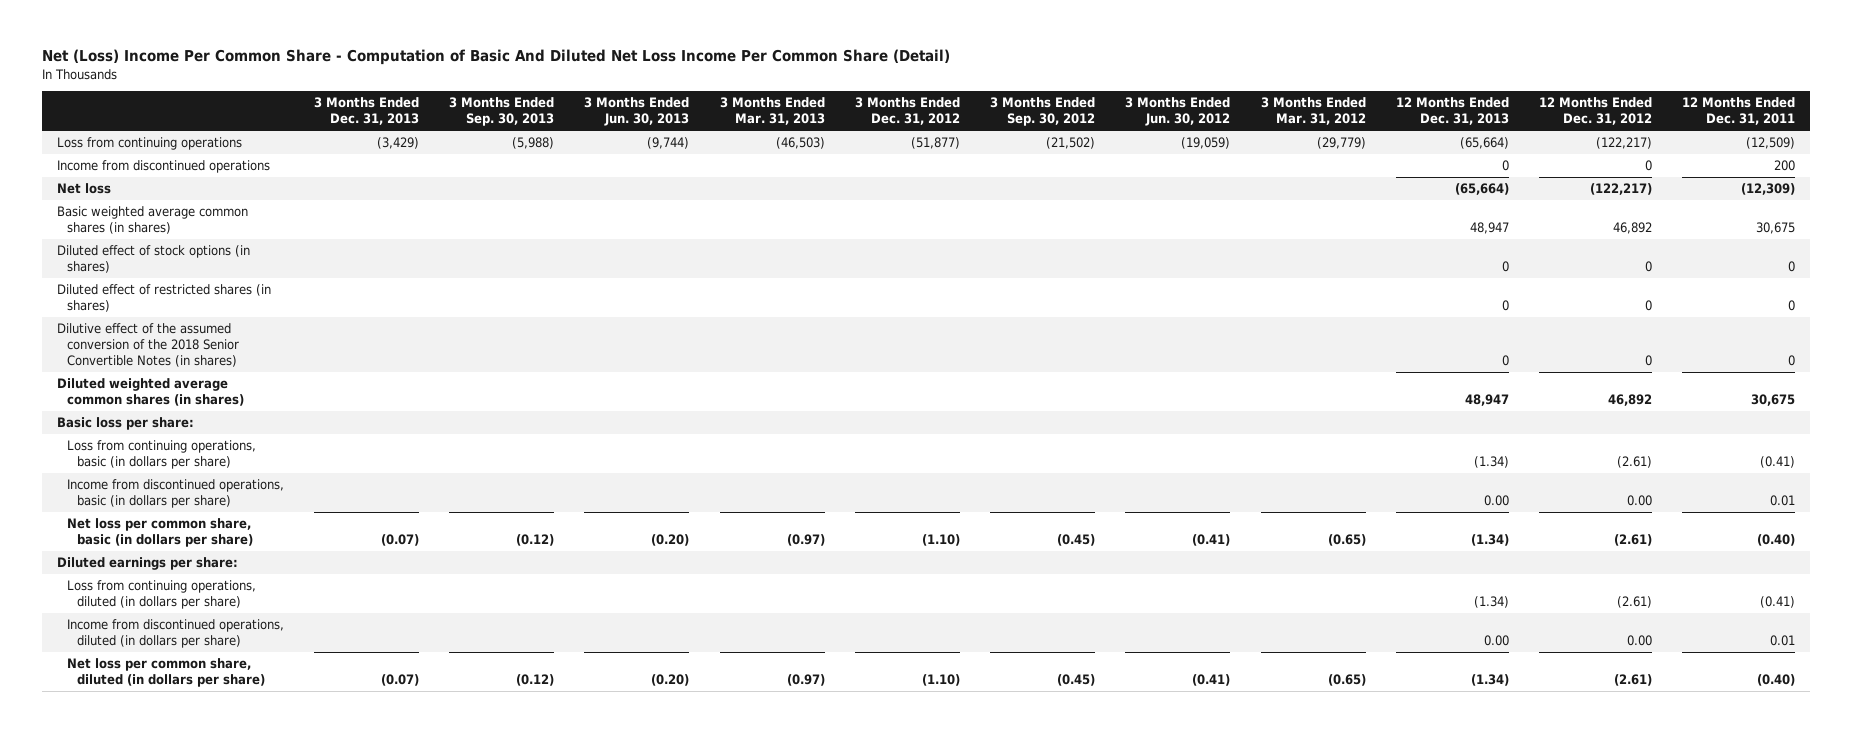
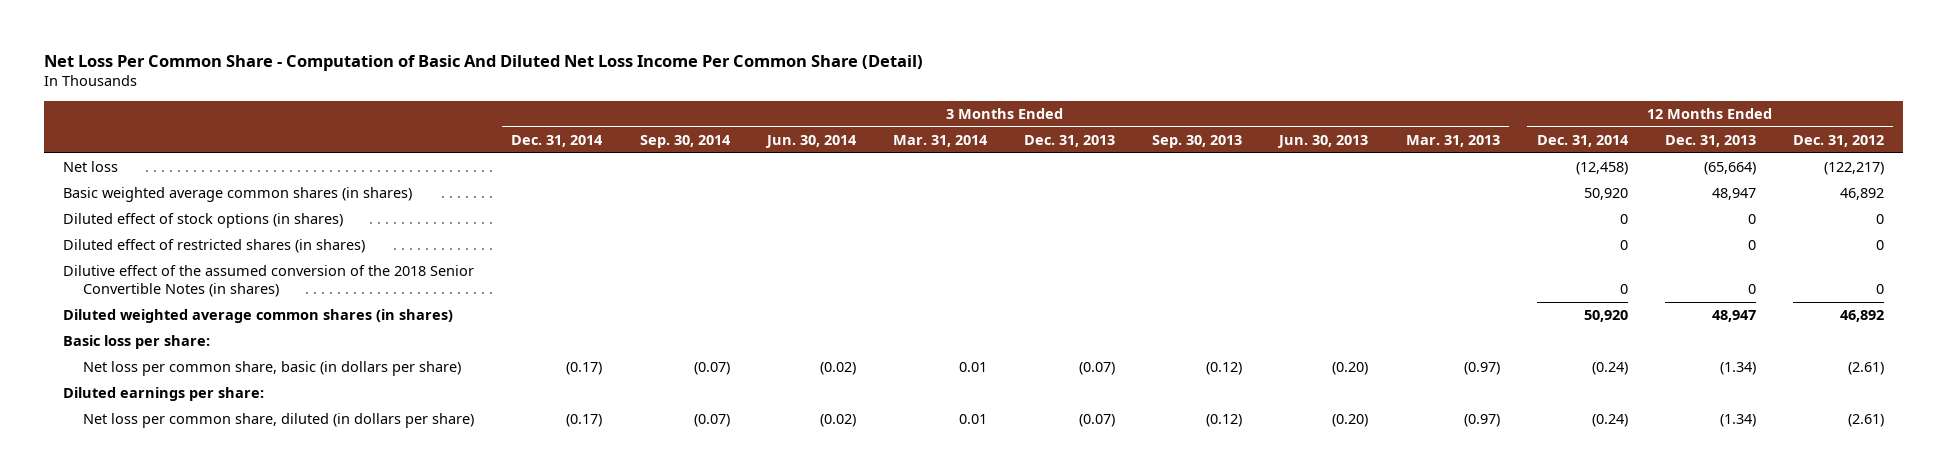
- Net (Loss) Income Per Common Share - Computation of Basic And Diluted Net Loss Income Per Common Share (Detail)
+ Net Loss Per Common Share - Computation of Basic And Diluted Net Loss Income Per Common Share (Detail)
- | 3 Months Ended Dec. 31, 2013 | 3 Months Ended Sep. 30, 2013 | 3 Months Ended Jun. 30, 2013 | 3 Months Ended Mar. 31, 2013 | 3 Months Ended Dec. 31, 2012 | 3 Months Ended Sep. 30, 2012 | 3 Months Ended Jun. 30, 2012 | 3 Months Ended Mar. 31, 2012 | 12 Months Ended Dec. 31, 2013 | 12 Months Ended Dec. 31, 2012 | 12 Months Ended Dec. 31, 2011
+ | 3 Months Ended Dec. 31, 2014 | 3 Months Ended Sep. 30, 2014 | 3 Months Ended Jun. 30, 2014 | 3 Months Ended Mar. 31, 2014 | 3 Months Ended Dec. 31, 2013 | 3 Months Ended Sep. 30, 2013 | 3 Months Ended Jun. 30, 2013 | 3 Months Ended Mar. 31, 2013 | 12 Months Ended Dec. 31, 2014 | 12 Months Ended Dec. 31, 2013 | 12 Months Ended Dec. 31, 2012
- Loss from continuing operations | (3,429) | (5,988) | (9,744) | (46,503) | (51,877) | (21,502) | (19,059) | (29,779) | (65,664) | (122,217) | (12,509)
- Income from discontinued operations | | | | | | | | | 0 | 0 | 200
- Loss from continuing operations, basic (in dollars per share) | | | | | | | | | (1.34) | (2.61) | (0.41)
- Income from discontinued operations, basic (in dollars per share) | | | | | | | | | 0.00 | 0.00 | 0.01
- Loss from continuing operations, diluted (in dollars per share) | | | | | | | | | (1.34) | (2.61) | (0.41)
- Income from discontinued operations, diluted (in dollars per share) | | | | | | | | | 0.00 | 0.00 | 0.01

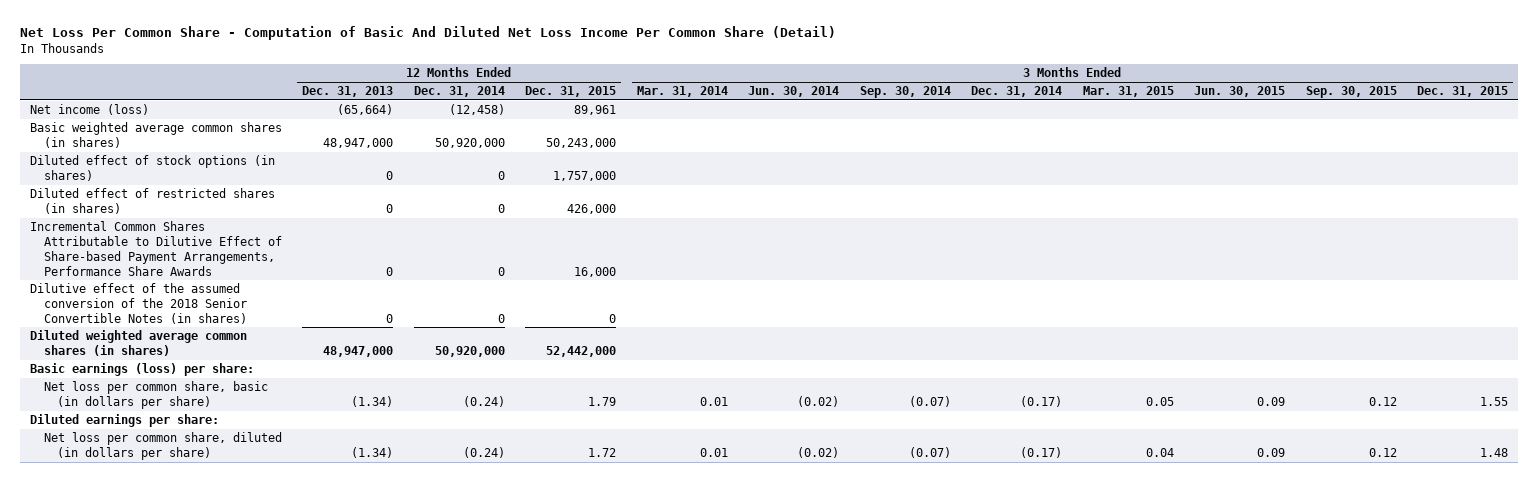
- | 3 Months Ended Dec. 31, 2014 | 3 Months Ended Sep. 30, 2014 | 3 Months Ended Jun. 30, 2014 | 3 Months Ended Mar. 31, 2014 | 3 Months Ended Dec. 31, 2013 | 3 Months Ended Sep. 30, 2013 | 3 Months Ended Jun. 30, 2013 | 3 Months Ended Mar. 31, 2013 | 12 Months Ended Dec. 31, 2014 | 12 Months Ended Dec. 31, 2013 | 12 Months Ended Dec. 31, 2012
+ | 12 Months Ended Dec. 31, 2013 | 12 Months Ended Dec. 31, 2014 | 12 Months Ended Dec. 31, 2015 | 3 Months Ended Mar. 31, 2014 | 3 Months Ended Jun. 30, 2014 | 3 Months Ended Sep. 30, 2014 | 3 Months Ended Dec. 31, 2014 | 3 Months Ended Mar. 31, 2015 | 3 Months Ended Jun. 30, 2015 | 3 Months Ended Sep. 30, 2015 | 3 Months Ended Dec. 31, 2015
- Net loss | | | | | | | | | (12,458) | (65,664) | (122,217)
- Basic weighted average common shares (in shares) | | | | | | | | | 50,920 | 48,947 | 46,892
+ Net income (loss) | (65,664) | (12,458) | 89,961 | | | | | | | |
+ Basic weighted average common shares (in shares) | 48,947,000 | 50,920,000 | 50,243,000 | | | | | | | |
+ Incremental Common Shares Attributable to Dilutive Effect of Share-based Payment Arrangements, Performance Share Awards | 0 | 0 | 16,000 | | | | | | | |
- Diluted weighted average common shares (in shares) | | | | | | | | | 50,920 | 48,947 | 46,892
- Basic loss per share:
+ Diluted weighted average common shares (in shares) | 48,947,000 | 50,920,000 | 52,442,000 | | | | | | | |
+ Basic earnings (loss) per share:

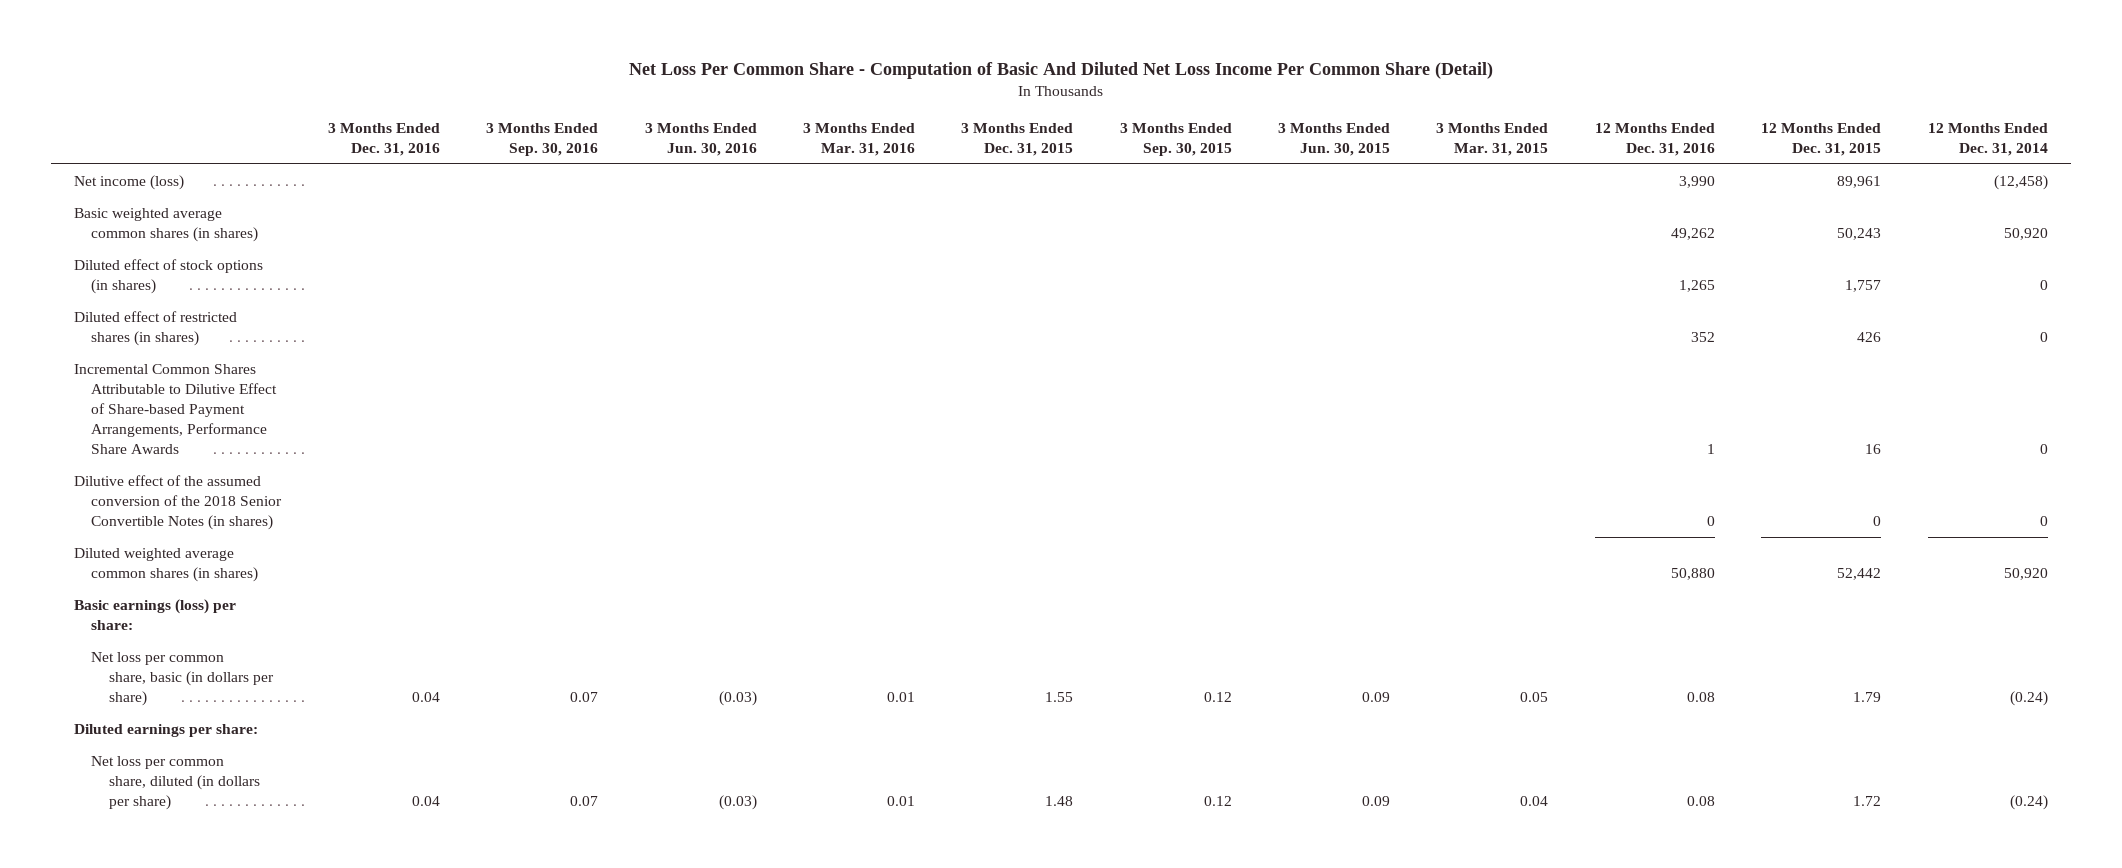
- | 12 Months Ended Dec. 31, 2013 | 12 Months Ended Dec. 31, 2014 | 12 Months Ended Dec. 31, 2015 | 3 Months Ended Mar. 31, 2014 | 3 Months Ended Jun. 30, 2014 | 3 Months Ended Sep. 30, 2014 | 3 Months Ended Dec. 31, 2014 | 3 Months Ended Mar. 31, 2015 | 3 Months Ended Jun. 30, 2015 | 3 Months Ended Sep. 30, 2015 | 3 Months Ended Dec. 31, 2015
+ | 3 Months Ended Dec. 31, 2016 | 3 Months Ended Sep. 30, 2016 | 3 Months Ended Jun. 30, 2016 | 3 Months Ended Mar. 31, 2016 | 3 Months Ended Dec. 31, 2015 | 3 Months Ended Sep. 30, 2015 | 3 Months Ended Jun. 30, 2015 | 3 Months Ended Mar. 31, 2015 | 12 Months Ended Dec. 31, 2016 | 12 Months Ended Dec. 31, 2015 | 12 Months Ended Dec. 31, 2014
- Basic weighted average common shares (in shares) | 48,947,000 | 50,920,000 | 50,243,000 | | | | | | | |
- Diluted effect of stock options (in shares) | 0 | 0 | 1,757,000 | | | | | | | |
- Diluted effect of restricted shares (in shares) | 0 | 0 | 426,000 | | | | | | | |
- Incremental Common Shares Attributable to Dilutive Effect of Share-based Payment Arrangements, Performance Share Awards | 0 | 0 | 16,000 | | | | | | | |
+ Basic weighted average common shares (in shares) | | | | | | | | | 49,262 | 50,243 | 50,920
+ Diluted effect of stock options (in shares) | | | | | | | | | 1,265 | 1,757 | 0
+ Diluted effect of restricted shares (in shares) | | | | | | | | | 352 | 426 | 0
+ Incremental Common Shares Attributable to Dilutive Effect of Share-based Payment Arrangements, Performance Share Awards | | | | | | | | | 1 | 16 | 0
- Diluted weighted average common shares (in shares) | 48,947,000 | 50,920,000 | 52,442,000 | | | | | | | |
+ Diluted weighted average common shares (in shares) | | | | | | | | | 50,880 | 52,442 | 50,920

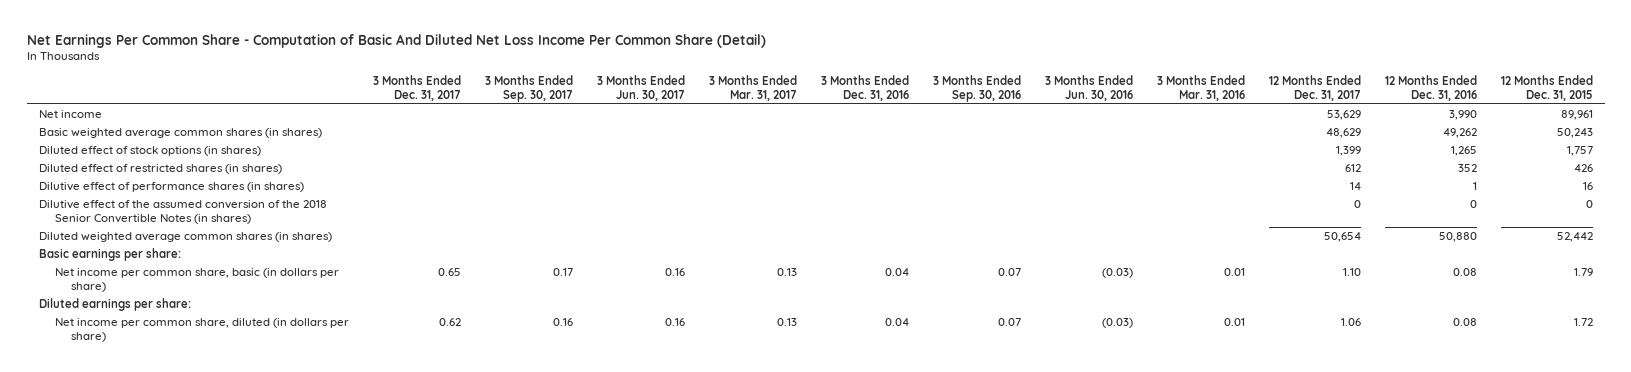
- Net Loss Per Common Share - Computation of Basic And Diluted Net Loss Income Per Common Share (Detail)
+ Net Earnings Per Common Share - Computation of Basic And Diluted Net Loss Income Per Common Share (Detail)
- | 3 Months Ended Dec. 31, 2016 | 3 Months Ended Sep. 30, 2016 | 3 Months Ended Jun. 30, 2016 | 3 Months Ended Mar. 31, 2016 | 3 Months Ended Dec. 31, 2015 | 3 Months Ended Sep. 30, 2015 | 3 Months Ended Jun. 30, 2015 | 3 Months Ended Mar. 31, 2015 | 12 Months Ended Dec. 31, 2016 | 12 Months Ended Dec. 31, 2015 | 12 Months Ended Dec. 31, 2014
+ | 3 Months Ended Dec. 31, 2017 | 3 Months Ended Sep. 30, 2017 | 3 Months Ended Jun. 30, 2017 | 3 Months Ended Mar. 31, 2017 | 3 Months Ended Dec. 31, 2016 | 3 Months Ended Sep. 30, 2016 | 3 Months Ended Jun. 30, 2016 | 3 Months Ended Mar. 31, 2016 | 12 Months Ended Dec. 31, 2017 | 12 Months Ended Dec. 31, 2016 | 12 Months Ended Dec. 31, 2015
- Net income (loss) | | | | | | | | | 3,990 | 89,961 | (12,458)
+ Net income | | | | | | | | | 53,629 | 3,990 | 89,961
- Incremental Common Shares Attributable to Dilutive Effect of Share-based Payment Arrangements, Performance Share Awards | | | | | | | | | 1 | 16 | 0
+ Dilutive effect of performance shares (in shares) | | | | | | | | | 14 | 1 | 16
- Basic earnings (loss) per share:
- Net loss per common share, basic (in dollars per share) | 0.04 | 0.07 | (0.03) | 0.01 | 1.55 | 0.12 | 0.09 | 0.05 | 0.08 | 1.79 | (0.24)
+ Basic earnings per share:
+ Net income per common share, basic (in dollars per share) | 0.65 | 0.17 | 0.16 | 0.13 | 0.04 | 0.07 | (0.03) | 0.01 | 1.10 | 0.08 | 1.79
- Net loss per common share, diluted (in dollars per share) | 0.04 | 0.07 | (0.03) | 0.01 | 1.48 | 0.12 | 0.09 | 0.04 | 0.08 | 1.72 | (0.24)
+ Net income per common share, diluted (in dollars per share) | 0.62 | 0.16 | 0.16 | 0.13 | 0.04 | 0.07 | (0.03) | 0.01 | 1.06 | 0.08 | 1.72

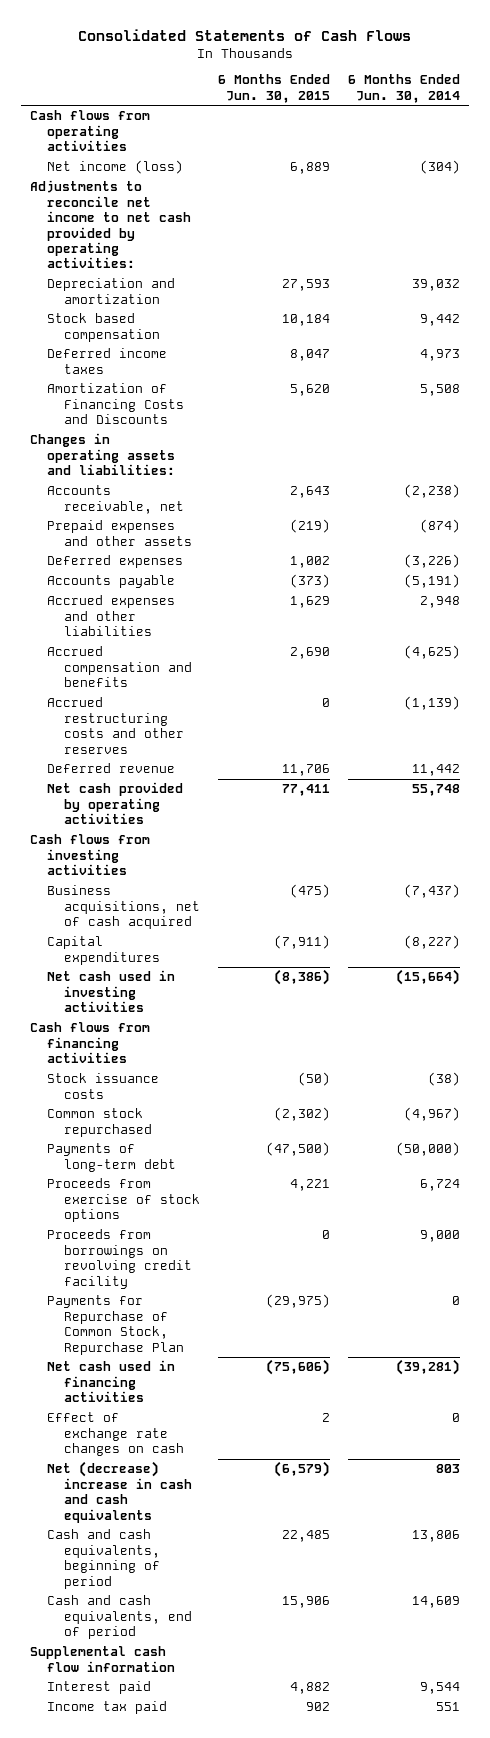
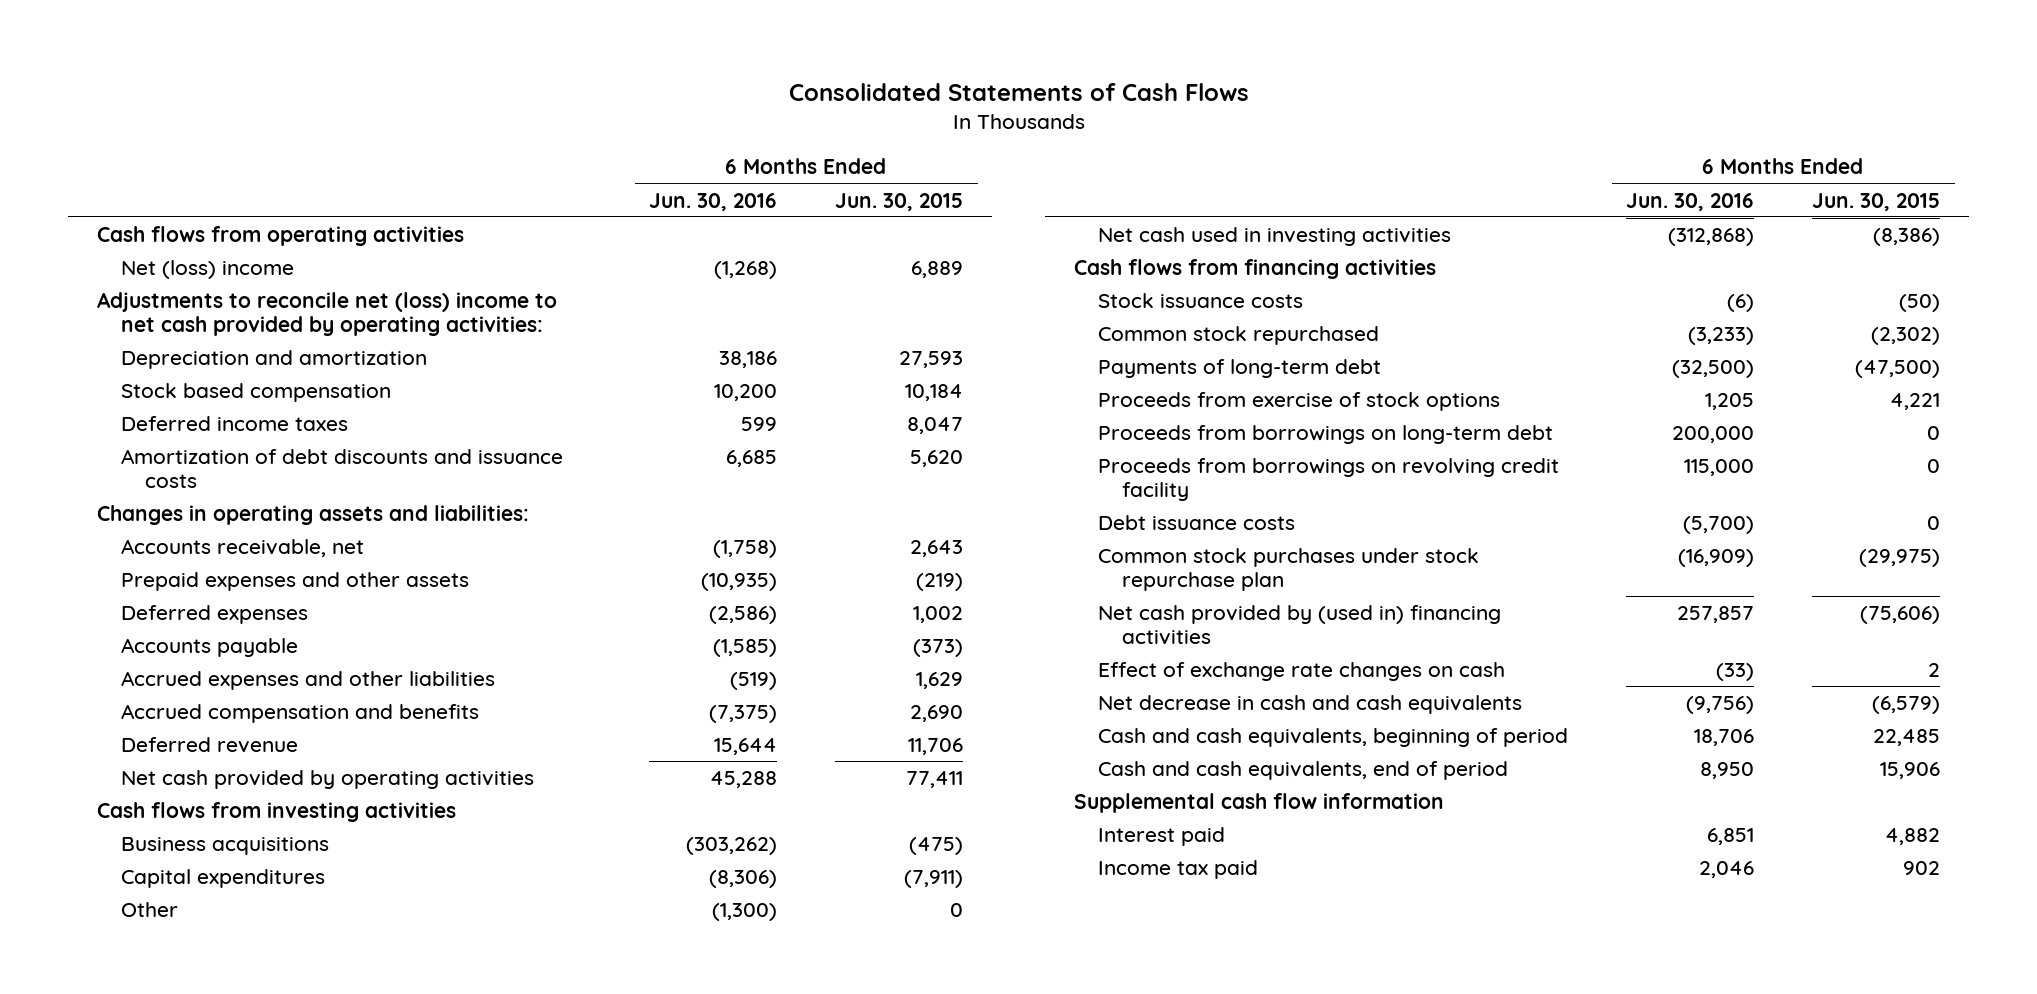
- | 6 Months Ended Jun. 30, 2015 | 6 Months Ended Jun. 30, 2014
+ | 6 Months Ended Jun. 30, 2016 | 6 Months Ended Jun. 30, 2015
- Net income (loss) | 6,889 | (304)
- Adjustments to reconcile net income to net cash provided by operating activities:
+ Net (loss) income | (1,268) | 6,889
+ Adjustments to reconcile net (loss) income to net cash provided by operating activities:
- Amortization of Financing Costs and Discounts | 5,620 | 5,508
+ Amortization of debt discounts and issuance costs | 6,685 | 5,620
- Accrued restructuring costs and other reserves | 0 | (1,139)
- Business acquisitions, net of cash acquired | (475) | (7,437)
+ Business acquisitions | (303,262) | (475)
+ Other | (1,300) | 0
+ Proceeds from borrowings on long-term debt | 200,000 | 0
- Payments for Repurchase of Common Stock, Repurchase Plan | (29,975) | 0
- Net cash used in financing activities | (75,606) | (39,281)
+ Debt issuance costs | (5,700) | 0
+ Common stock purchases under stock repurchase plan | (16,909) | (29,975)
+ Net cash provided by (used in) financing activities | 257,857 | (75,606)
- Net (decrease) increase in cash and cash equivalents | (6,579) | 803
+ Net decrease in cash and cash equivalents | (9,756) | (6,579)

